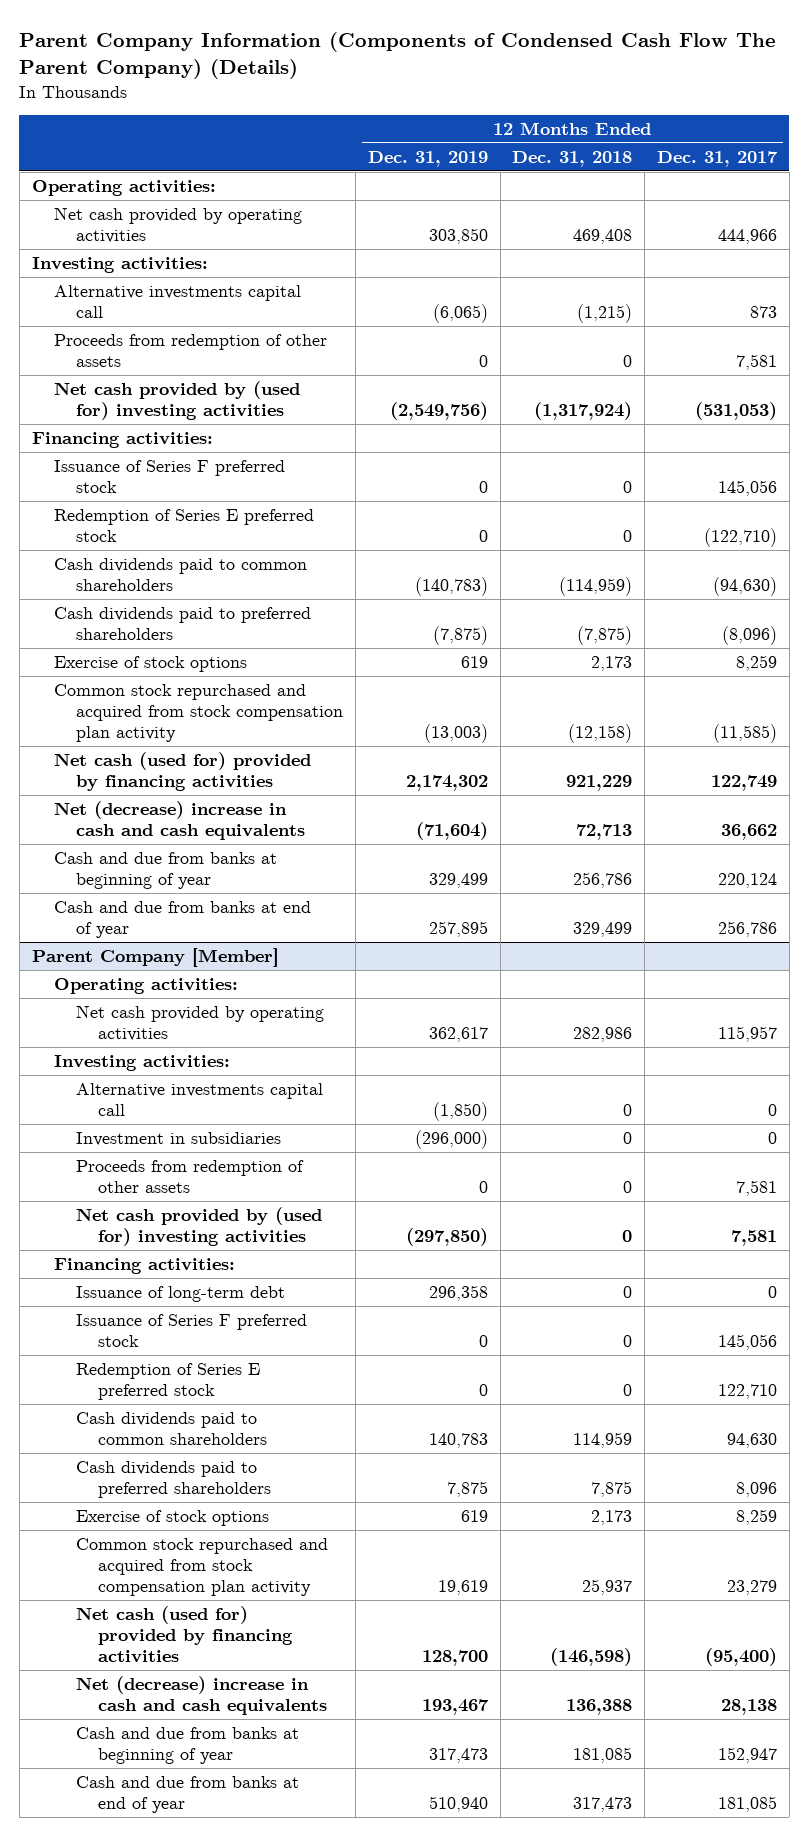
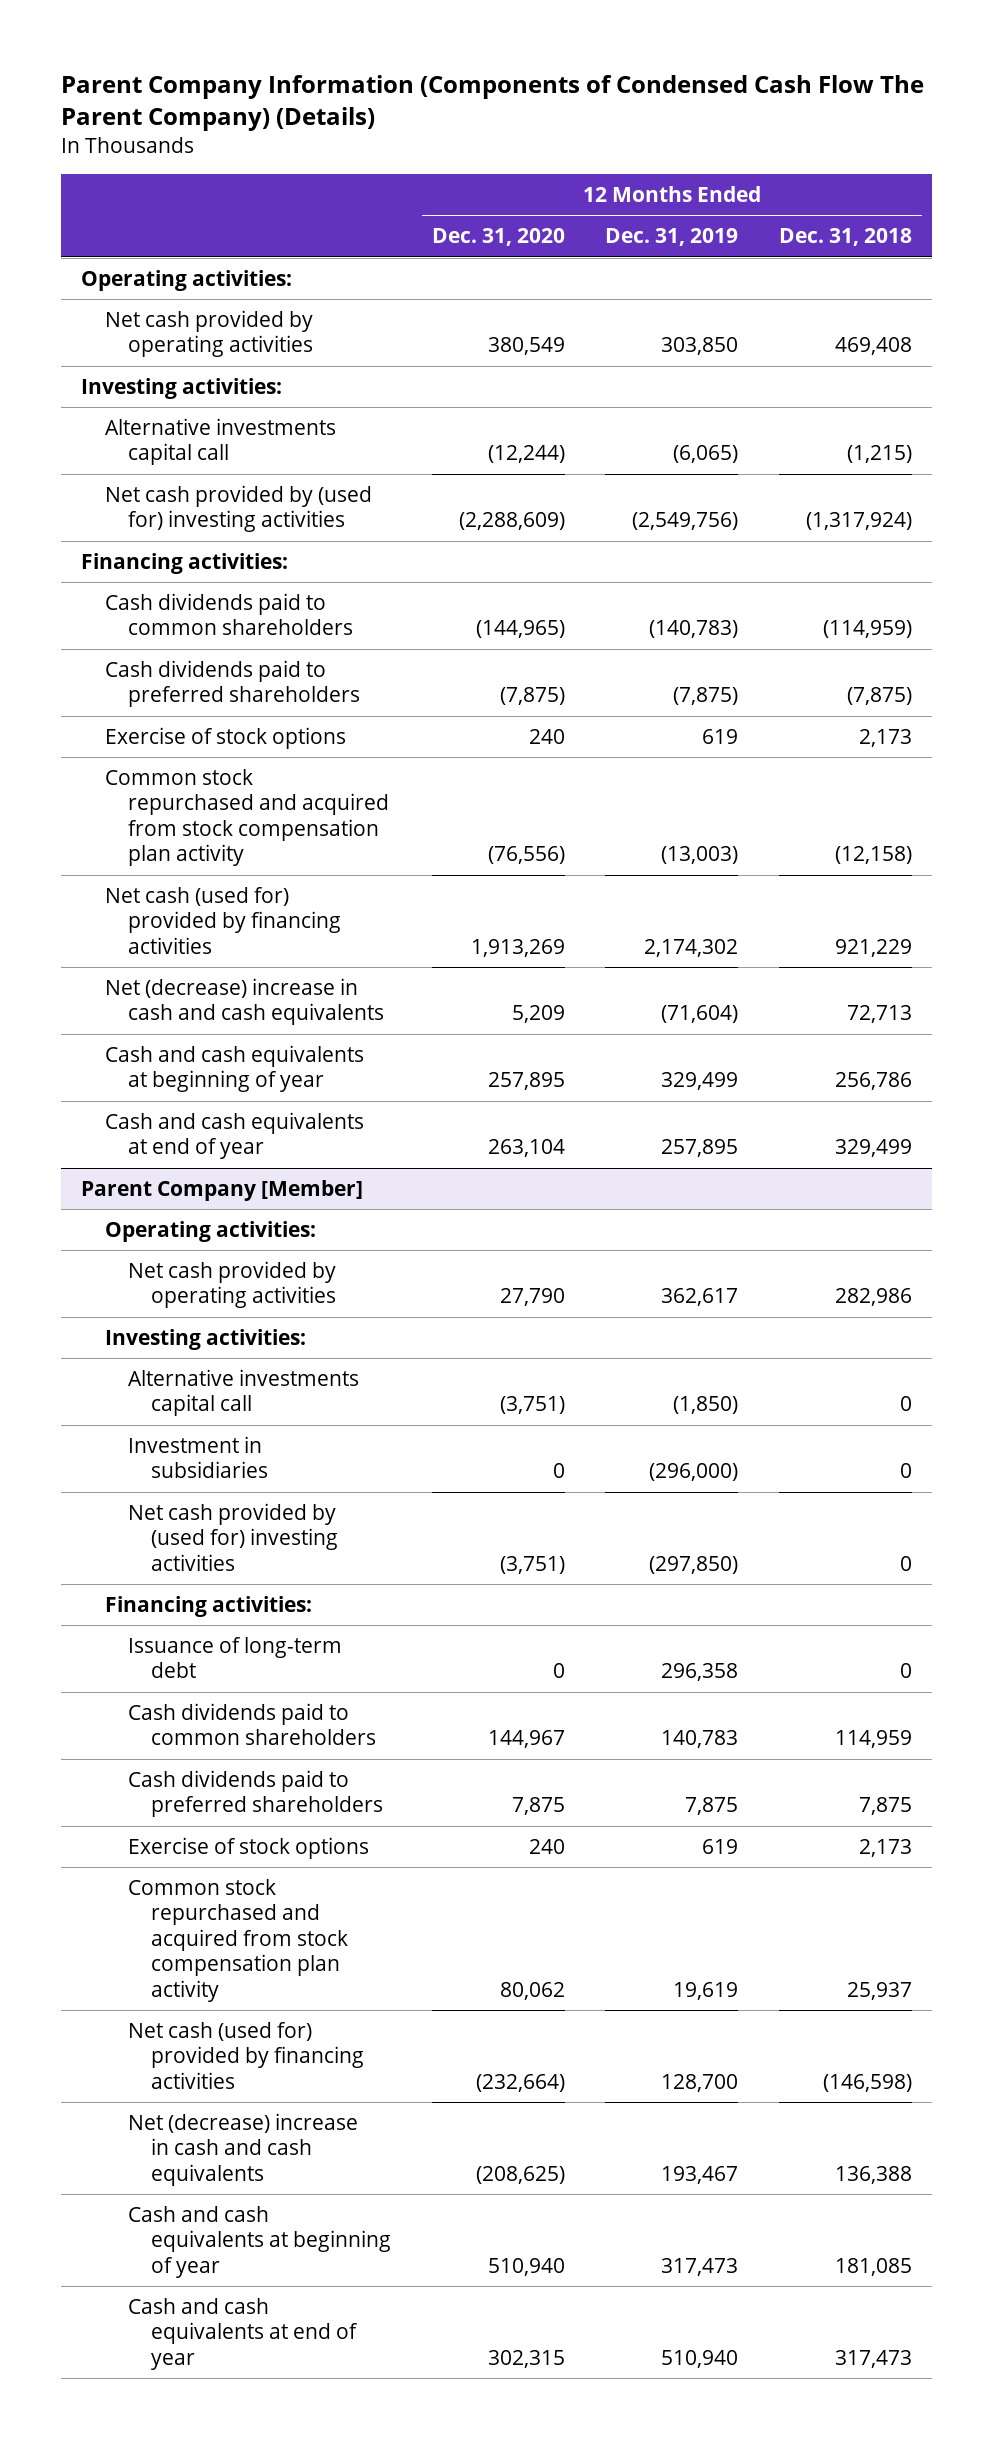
- | 12 Months Ended Dec. 31, 2019 | 12 Months Ended Dec. 31, 2018 | 12 Months Ended Dec. 31, 2017
+ | 12 Months Ended Dec. 31, 2020 | 12 Months Ended Dec. 31, 2019 | 12 Months Ended Dec. 31, 2018
- Proceeds from redemption of other assets | 0 | 0 | 7,581
- Issuance of Series F preferred stock | 0 | 0 | 145,056
- Redemption of Series E preferred stock | 0 | 0 | (122,710)
- Cash and due from banks at beginning of year | 329,499 | 256,786 | 220,124
- Cash and due from banks at end of year | 257,895 | 329,499 | 256,786
+ Cash and cash equivalents at beginning of year | 257,895 | 329,499 | 256,786
+ Cash and cash equivalents at end of year | 263,104 | 257,895 | 329,499
@ Parent Company [Member]
- Proceeds from redemption of other assets | 0 | 0 | 7,581
- Issuance of Series F preferred stock | 0 | 0 | 145,056
- Redemption of Series E preferred stock | 0 | 0 | 122,710
- Cash and due from banks at beginning of year | 317,473 | 181,085 | 152,947
- Cash and due from banks at end of year | 510,940 | 317,473 | 181,085
+ Cash and cash equivalents at beginning of year | 510,940 | 317,473 | 181,085
+ Cash and cash equivalents at end of year | 302,315 | 510,940 | 317,473

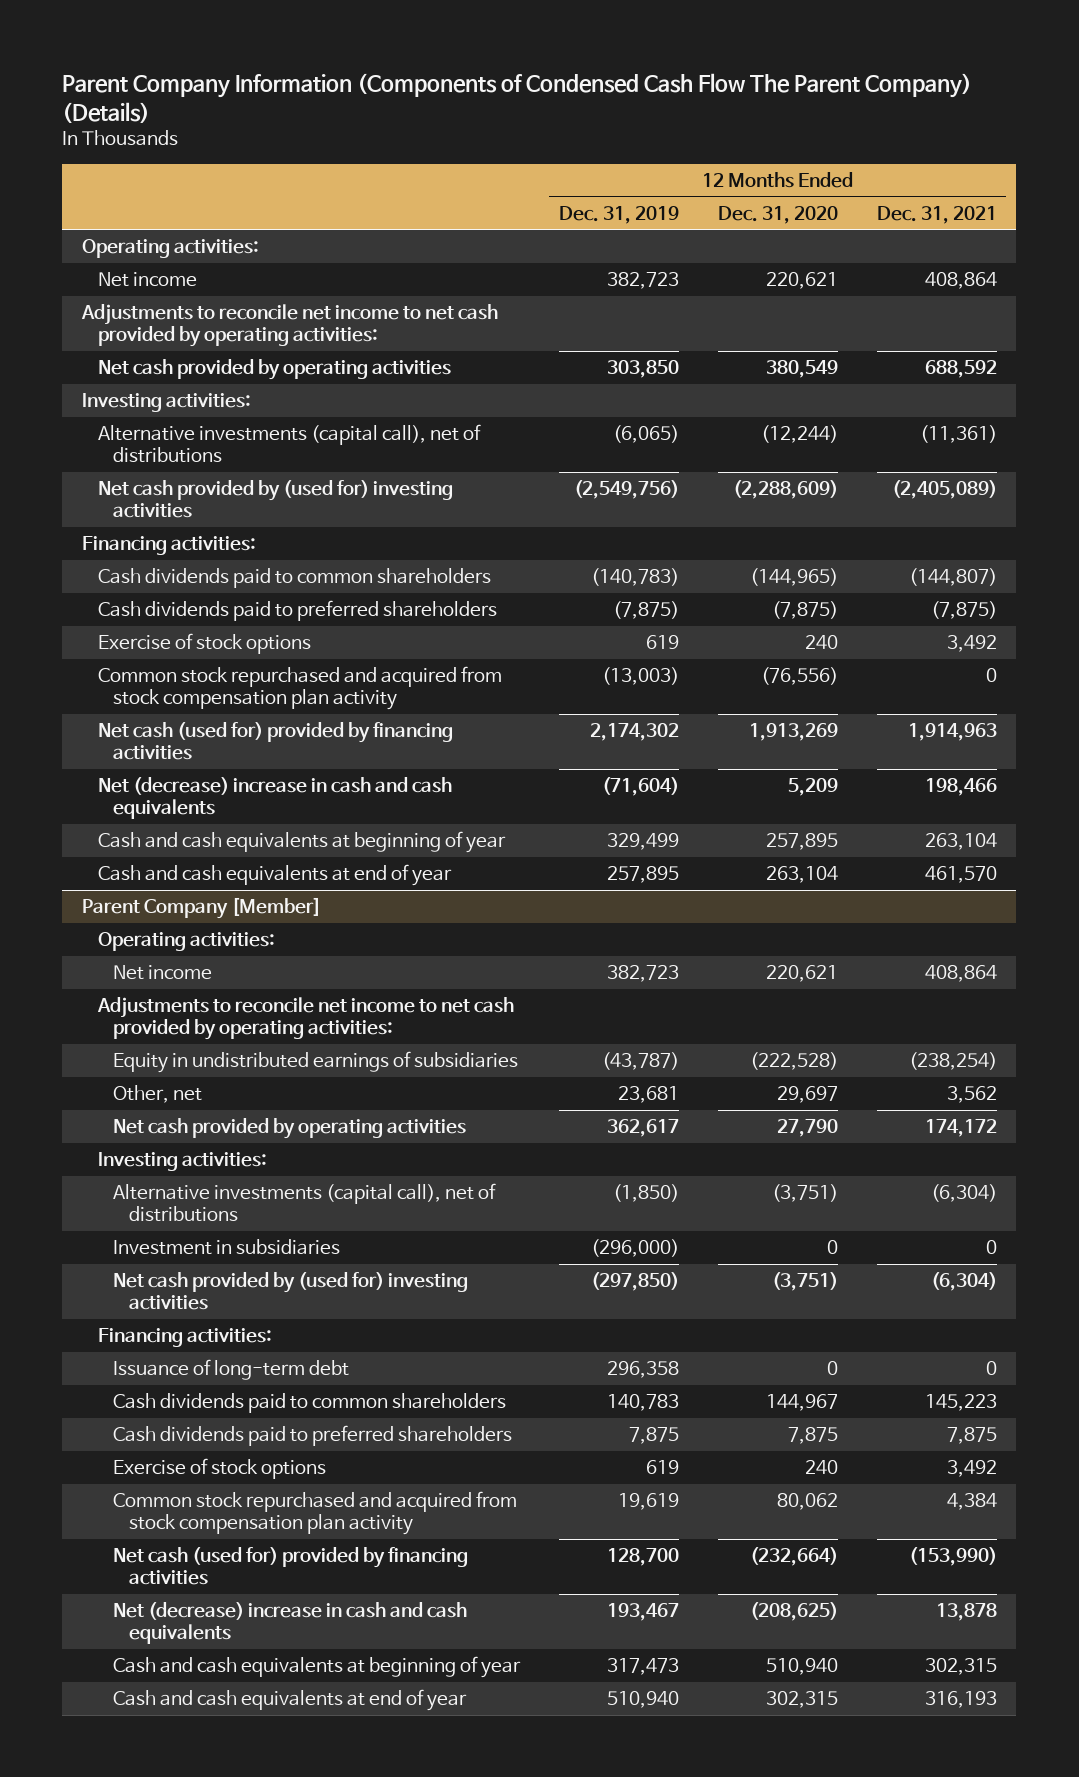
- | 12 Months Ended Dec. 31, 2020 | 12 Months Ended Dec. 31, 2019 | 12 Months Ended Dec. 31, 2018
+ | 12 Months Ended Dec. 31, 2019 | 12 Months Ended Dec. 31, 2020 | 12 Months Ended Dec. 31, 2021
+ Net income | 382,723 | 220,621 | 408,864
+ Adjustments to reconcile net income to net cash provided by operating activities:
- Alternative investments capital call | (12,244) | (6,065) | (1,215)
+ Alternative investments (capital call), net of distributions | (6,065) | (12,244) | (11,361)
@ Parent Company [Member]
+ Net income | 382,723 | 220,621 | 408,864
+ Adjustments to reconcile net income to net cash provided by operating activities:
+ Equity in undistributed earnings of subsidiaries | (43,787) | (222,528) | (238,254)
+ Other, net | 23,681 | 29,697 | 3,562
- Alternative investments capital call | (3,751) | (1,850) | 0
+ Alternative investments (capital call), net of distributions | (1,850) | (3,751) | (6,304)

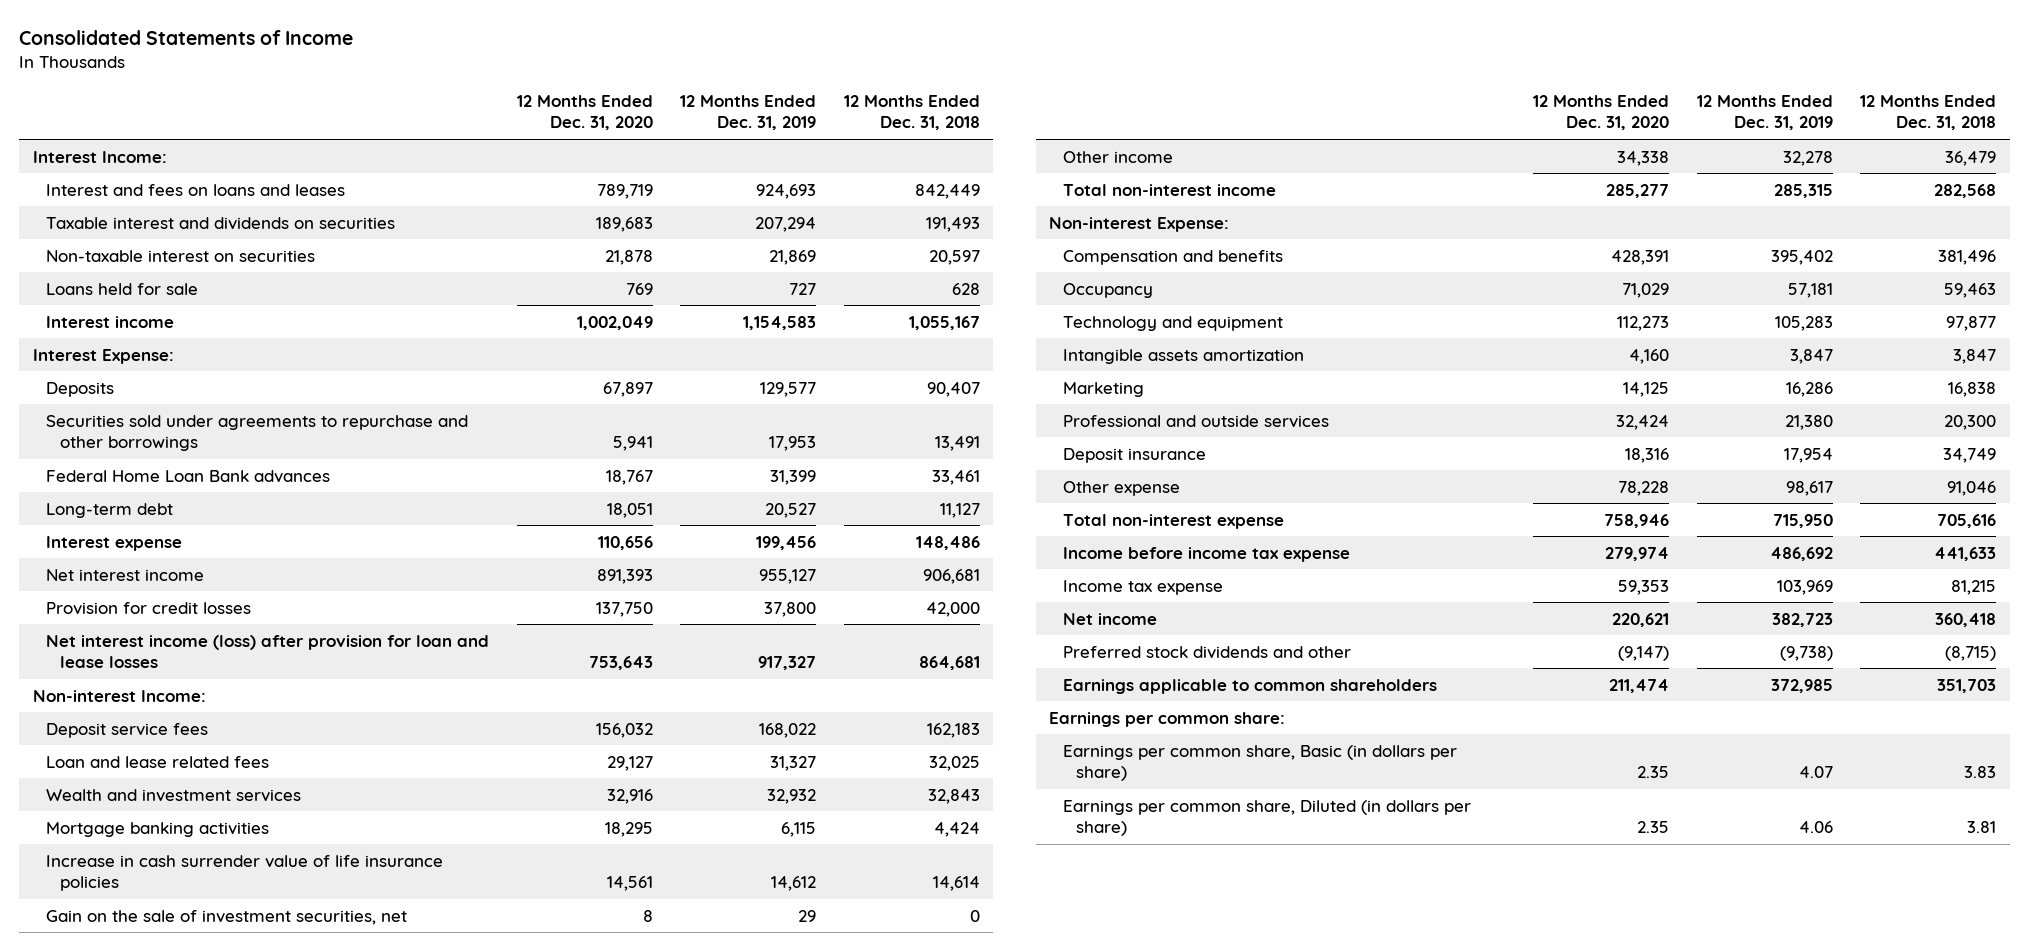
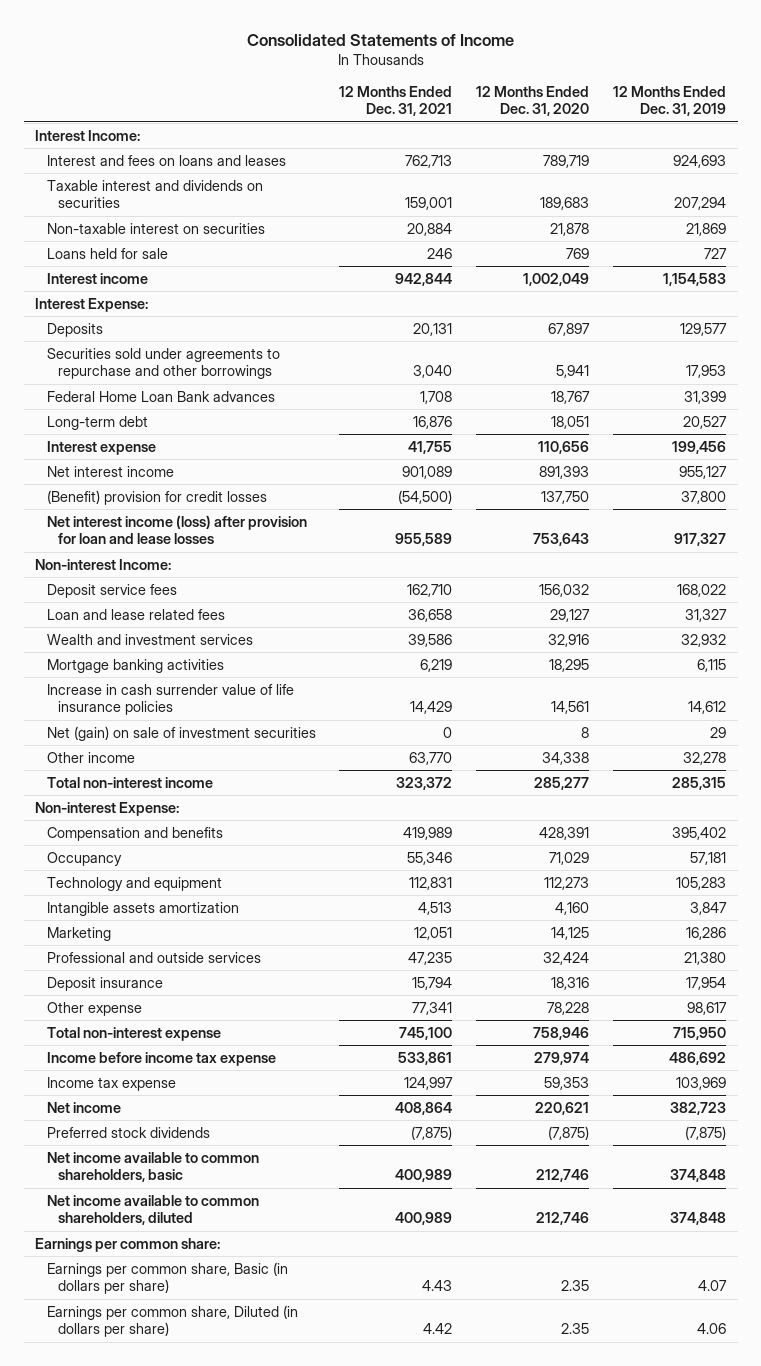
- | 12 Months Ended Dec. 31, 2020 | 12 Months Ended Dec. 31, 2019 | 12 Months Ended Dec. 31, 2018
+ | 12 Months Ended Dec. 31, 2021 | 12 Months Ended Dec. 31, 2020 | 12 Months Ended Dec. 31, 2019
- Provision for credit losses | 137,750 | 37,800 | 42,000
+ (Benefit) provision for credit losses | (54,500) | 137,750 | 37,800
- Gain on the sale of investment securities, net | 8 | 29 | 0
+ Net (gain) on sale of investment securities | 0 | 8 | 29
- Preferred stock dividends and other | (9,147) | (9,738) | (8,715)
- Earnings applicable to common shareholders | 211,474 | 372,985 | 351,703
+ Preferred stock dividends | (7,875) | (7,875) | (7,875)
+ Net income available to common shareholders, basic | 400,989 | 212,746 | 374,848
+ Net income available to common shareholders, diluted | 400,989 | 212,746 | 374,848

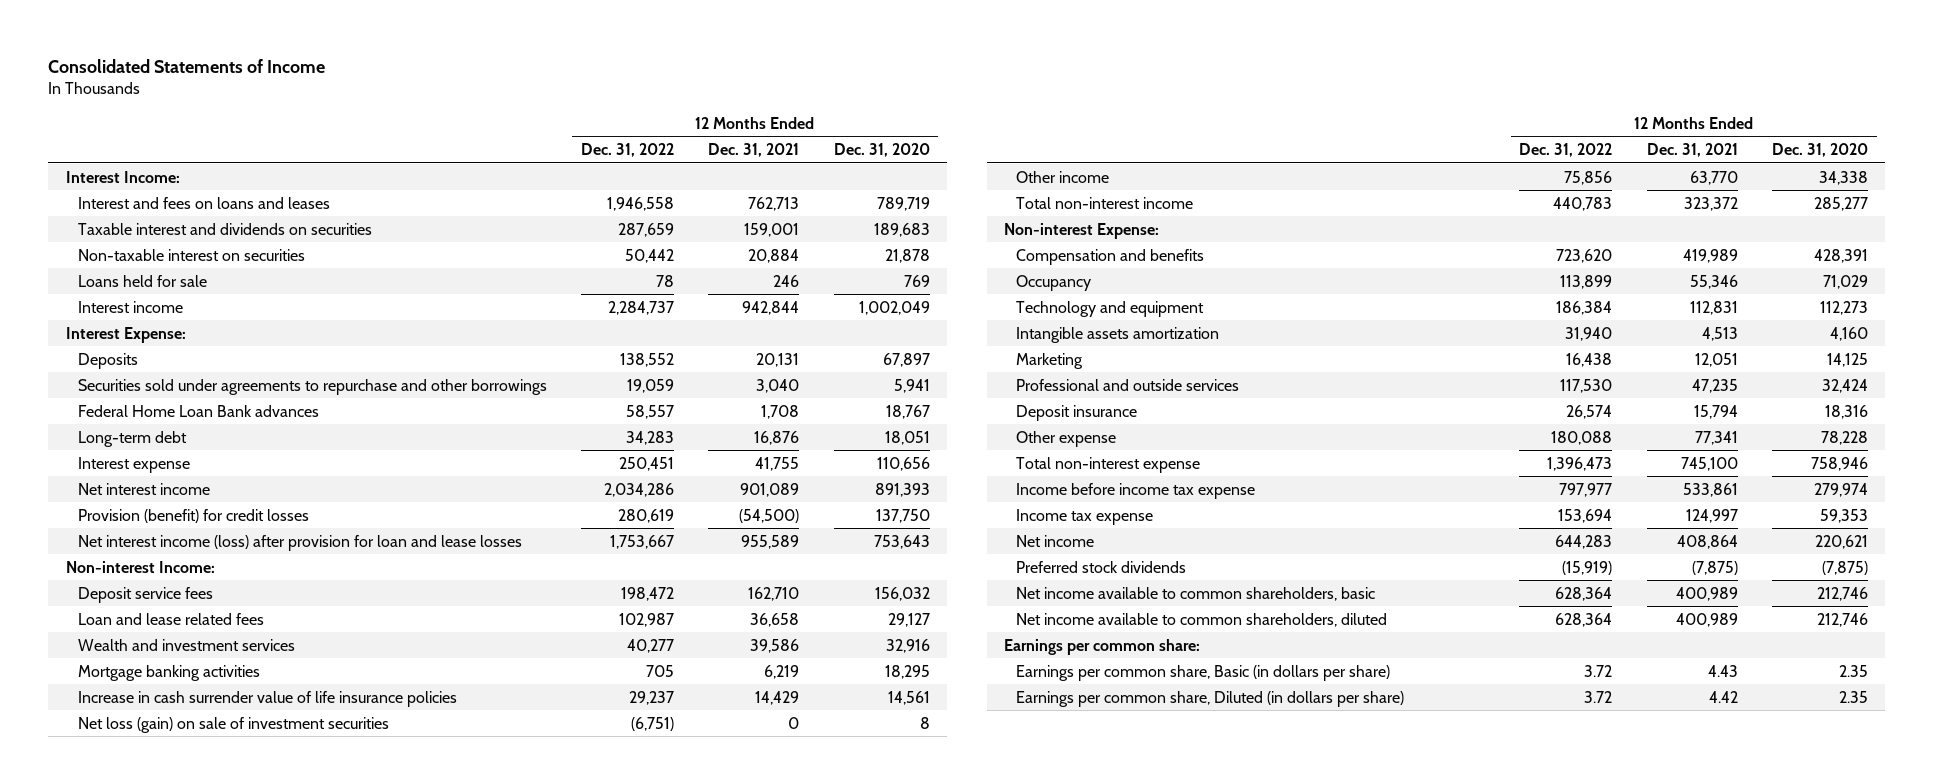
- | 12 Months Ended Dec. 31, 2021 | 12 Months Ended Dec. 31, 2020 | 12 Months Ended Dec. 31, 2019
+ | 12 Months Ended Dec. 31, 2022 | 12 Months Ended Dec. 31, 2021 | 12 Months Ended Dec. 31, 2020
- (Benefit) provision for credit losses | (54,500) | 137,750 | 37,800
+ Provision (benefit) for credit losses | 280,619 | (54,500) | 137,750
- Net (gain) on sale of investment securities | 0 | 8 | 29
+ Net loss (gain) on sale of investment securities | (6,751) | 0 | 8

